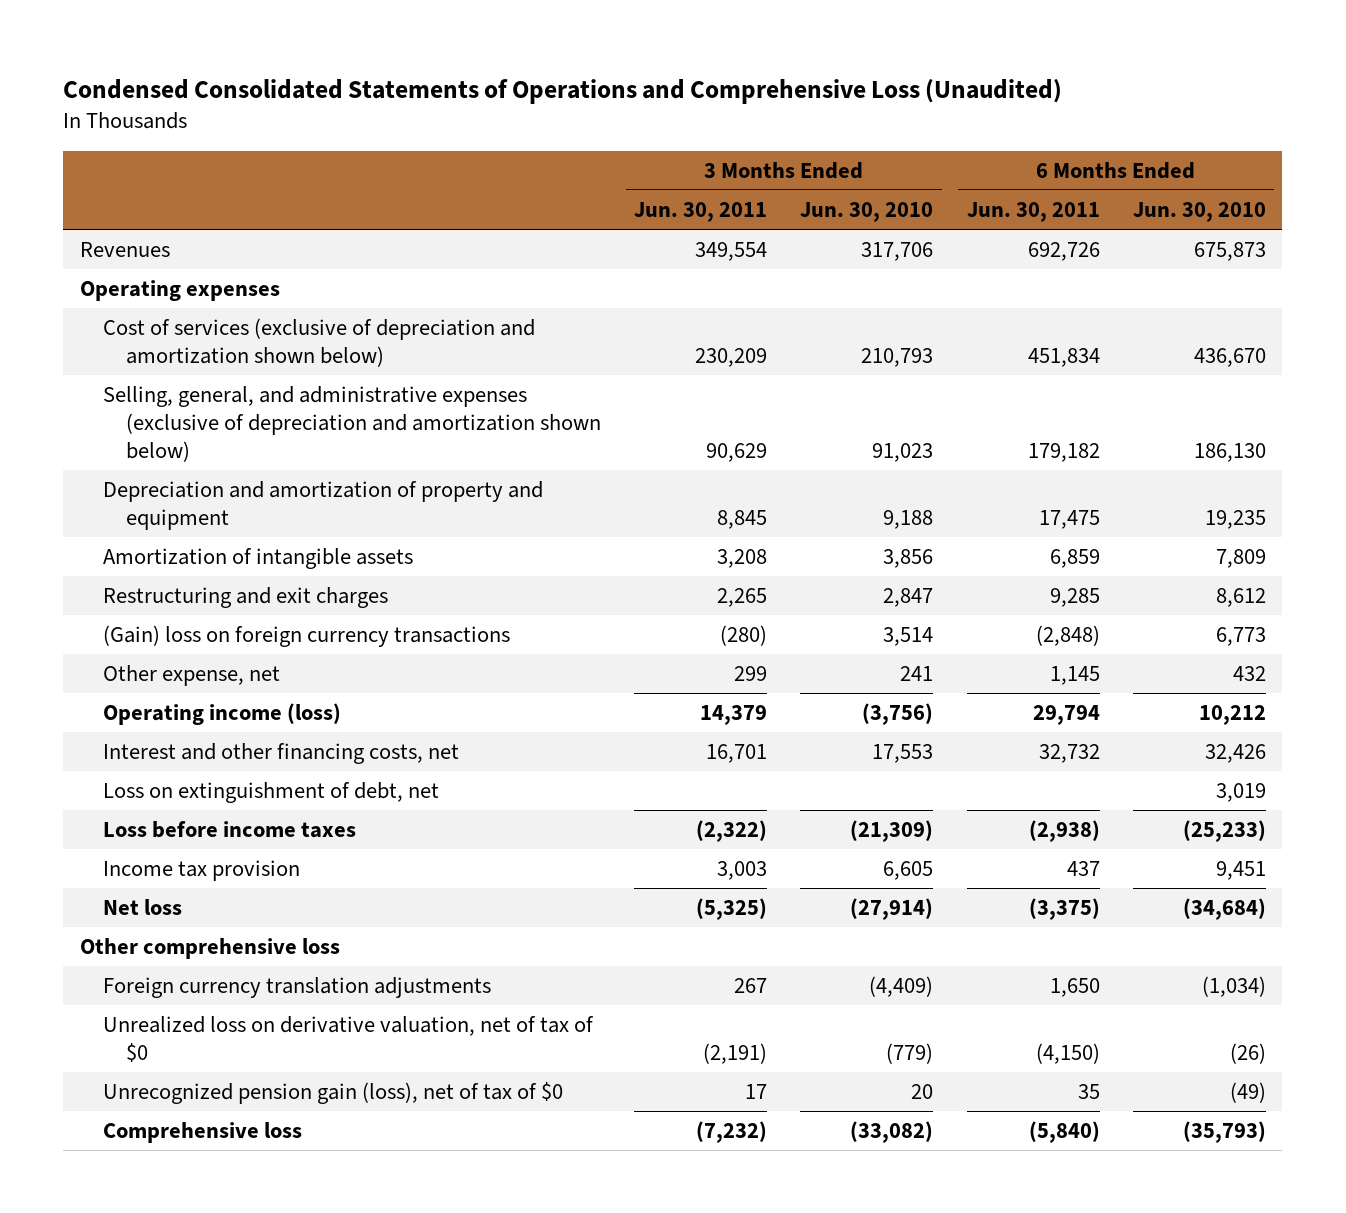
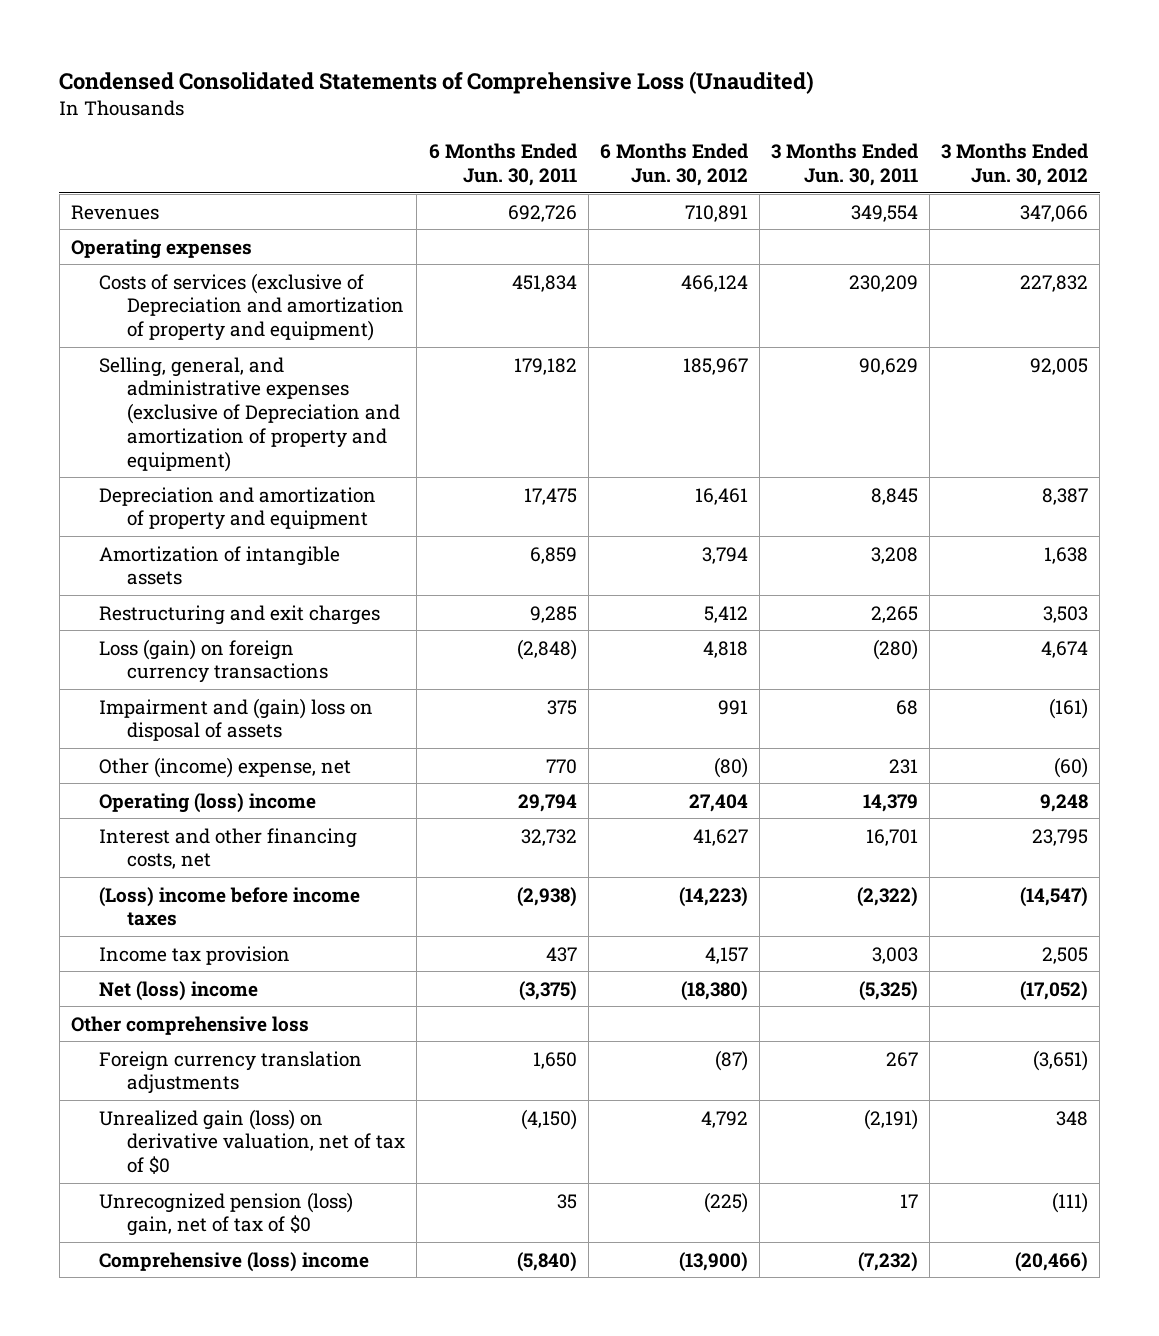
- Condensed Consolidated Statements of Operations and Comprehensive Loss (Unaudited)
+ Condensed Consolidated Statements of Comprehensive Loss (Unaudited)
- | 3 Months Ended Jun. 30, 2011 | 3 Months Ended Jun. 30, 2010 | 6 Months Ended Jun. 30, 2011 | 6 Months Ended Jun. 30, 2010
+ | 6 Months Ended Jun. 30, 2011 | 6 Months Ended Jun. 30, 2012 | 3 Months Ended Jun. 30, 2011 | 3 Months Ended Jun. 30, 2012
- Cost of services (exclusive of depreciation and amortization shown below) | 230,209 | 210,793 | 451,834 | 436,670
- Selling, general, and administrative expenses (exclusive of depreciation and amortization shown below) | 90,629 | 91,023 | 179,182 | 186,130
+ Costs of services (exclusive of Depreciation and amortization of property and equipment) | 451,834 | 466,124 | 230,209 | 227,832
+ Selling, general, and administrative expenses (exclusive of Depreciation and amortization of property and equipment) | 179,182 | 185,967 | 90,629 | 92,005
- (Gain) loss on foreign currency transactions | (280) | 3,514 | (2,848) | 6,773
- Other expense, net | 299 | 241 | 1,145 | 432
- Operating income (loss) | 14,379 | (3,756) | 29,794 | 10,212
+ Loss (gain) on foreign currency transactions | (2,848) | 4,818 | (280) | 4,674
+ Impairment and (gain) loss on disposal of assets | 375 | 991 | 68 | (161)
+ Other (income) expense, net | 770 | (80) | 231 | (60)
+ Operating (loss) income | 29,794 | 27,404 | 14,379 | 9,248
- Loss on extinguishment of debt, net | | | | 3,019
- Loss before income taxes | (2,322) | (21,309) | (2,938) | (25,233)
+ (Loss) income before income taxes | (2,938) | (14,223) | (2,322) | (14,547)
- Net loss | (5,325) | (27,914) | (3,375) | (34,684)
+ Net (loss) income | (3,375) | (18,380) | (5,325) | (17,052)
- Unrealized loss on derivative valuation, net of tax of $0 | (2,191) | (779) | (4,150) | (26)
- Unrecognized pension gain (loss), net of tax of $0 | 17 | 20 | 35 | (49)
- Comprehensive loss | (7,232) | (33,082) | (5,840) | (35,793)
+ Unrealized gain (loss) on derivative valuation, net of tax of $0 | (4,150) | 4,792 | (2,191) | 348
+ Unrecognized pension (loss) gain, net of tax of $0 | 35 | (225) | 17 | (111)
+ Comprehensive (loss) income | (5,840) | (13,900) | (7,232) | (20,466)

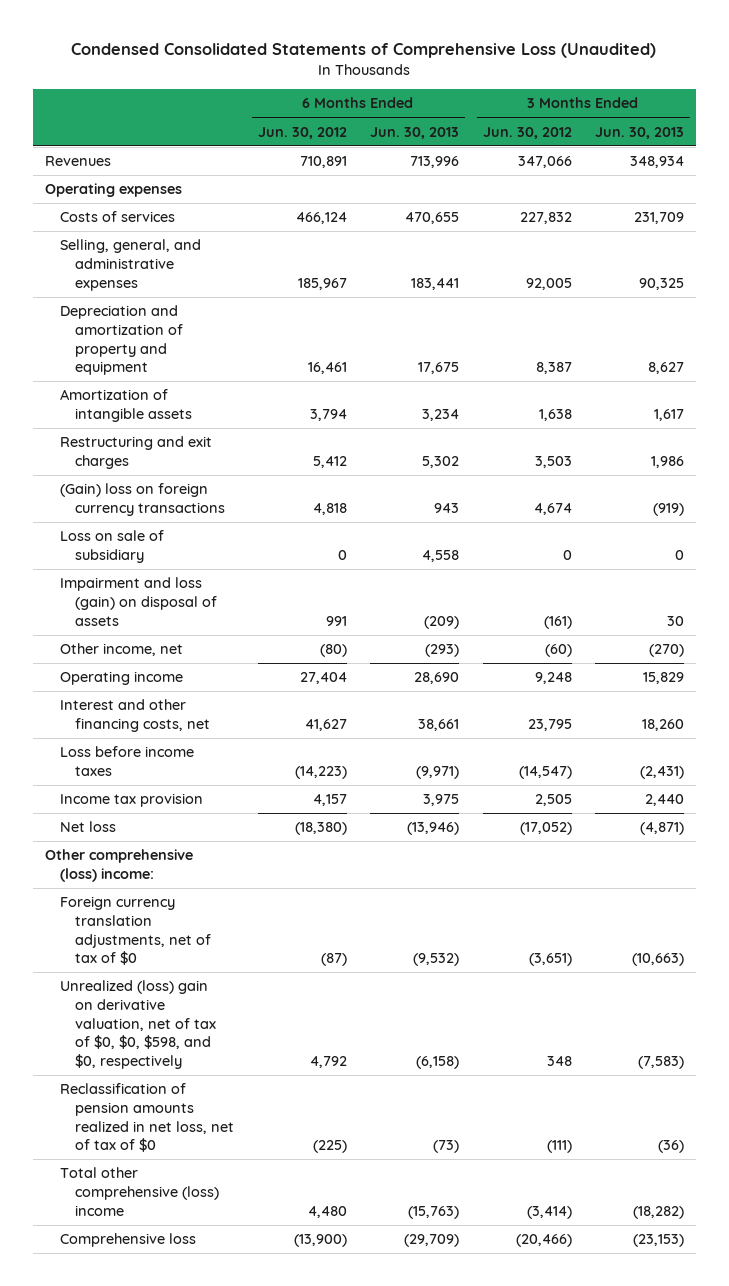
- | 6 Months Ended Jun. 30, 2011 | 6 Months Ended Jun. 30, 2012 | 3 Months Ended Jun. 30, 2011 | 3 Months Ended Jun. 30, 2012
+ | 6 Months Ended Jun. 30, 2012 | 6 Months Ended Jun. 30, 2013 | 3 Months Ended Jun. 30, 2012 | 3 Months Ended Jun. 30, 2013
- Costs of services (exclusive of Depreciation and amortization of property and equipment) | 451,834 | 466,124 | 230,209 | 227,832
- Selling, general, and administrative expenses (exclusive of Depreciation and amortization of property and equipment) | 179,182 | 185,967 | 90,629 | 92,005
+ Costs of services | 466,124 | 470,655 | 227,832 | 231,709
+ Selling, general, and administrative expenses | 185,967 | 183,441 | 92,005 | 90,325
- Loss (gain) on foreign currency transactions | (2,848) | 4,818 | (280) | 4,674
- Impairment and (gain) loss on disposal of assets | 375 | 991 | 68 | (161)
- Other (income) expense, net | 770 | (80) | 231 | (60)
- Operating (loss) income | 29,794 | 27,404 | 14,379 | 9,248
+ (Gain) loss on foreign currency transactions | 4,818 | 943 | 4,674 | (919)
+ Loss on sale of subsidiary | 0 | 4,558 | 0 | 0
+ Impairment and loss (gain) on disposal of assets | 991 | (209) | (161) | 30
+ Other income, net | (80) | (293) | (60) | (270)
+ Operating income | 27,404 | 28,690 | 9,248 | 15,829
- (Loss) income before income taxes | (2,938) | (14,223) | (2,322) | (14,547)
+ Loss before income taxes | (14,223) | (9,971) | (14,547) | (2,431)
- Net (loss) income | (3,375) | (18,380) | (5,325) | (17,052)
- Other comprehensive loss
- Foreign currency translation adjustments | 1,650 | (87) | 267 | (3,651)
- Unrealized gain (loss) on derivative valuation, net of tax of $0 | (4,150) | 4,792 | (2,191) | 348
- Unrecognized pension (loss) gain, net of tax of $0 | 35 | (225) | 17 | (111)
- Comprehensive (loss) income | (5,840) | (13,900) | (7,232) | (20,466)
+ Net loss | (18,380) | (13,946) | (17,052) | (4,871)
+ Other comprehensive (loss) income:
+ Foreign currency translation adjustments, net of tax of $0 | (87) | (9,532) | (3,651) | (10,663)
+ Unrealized (loss) gain on derivative valuation, net of tax of $0, $0, $598, and $0, respectively | 4,792 | (6,158) | 348 | (7,583)
+ Reclassification of pension amounts realized in net loss, net of tax of $0 | (225) | (73) | (111) | (36)
+ Total other comprehensive (loss) income | 4,480 | (15,763) | (3,414) | (18,282)
+ Comprehensive loss | (13,900) | (29,709) | (20,466) | (23,153)

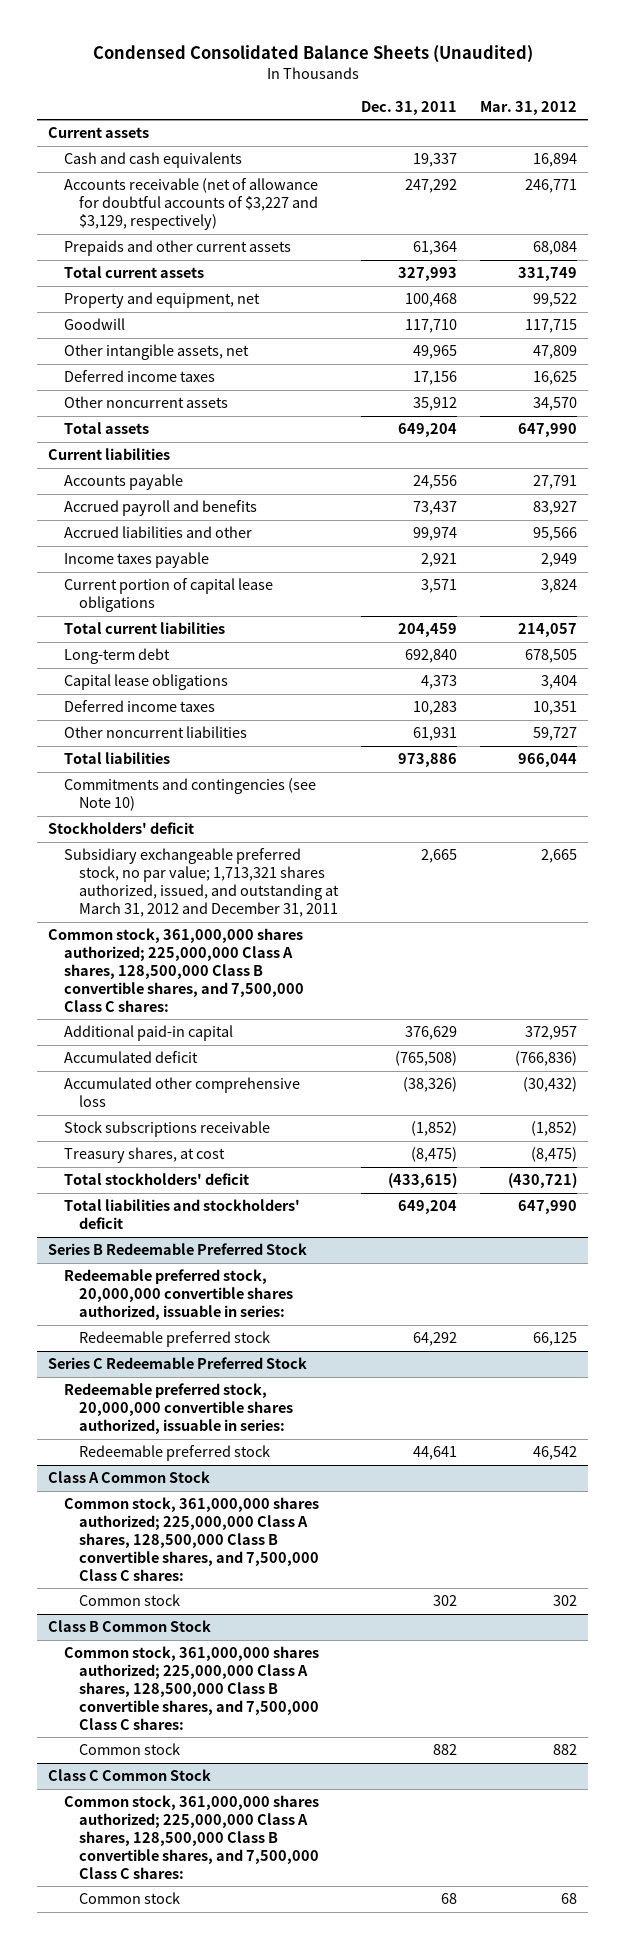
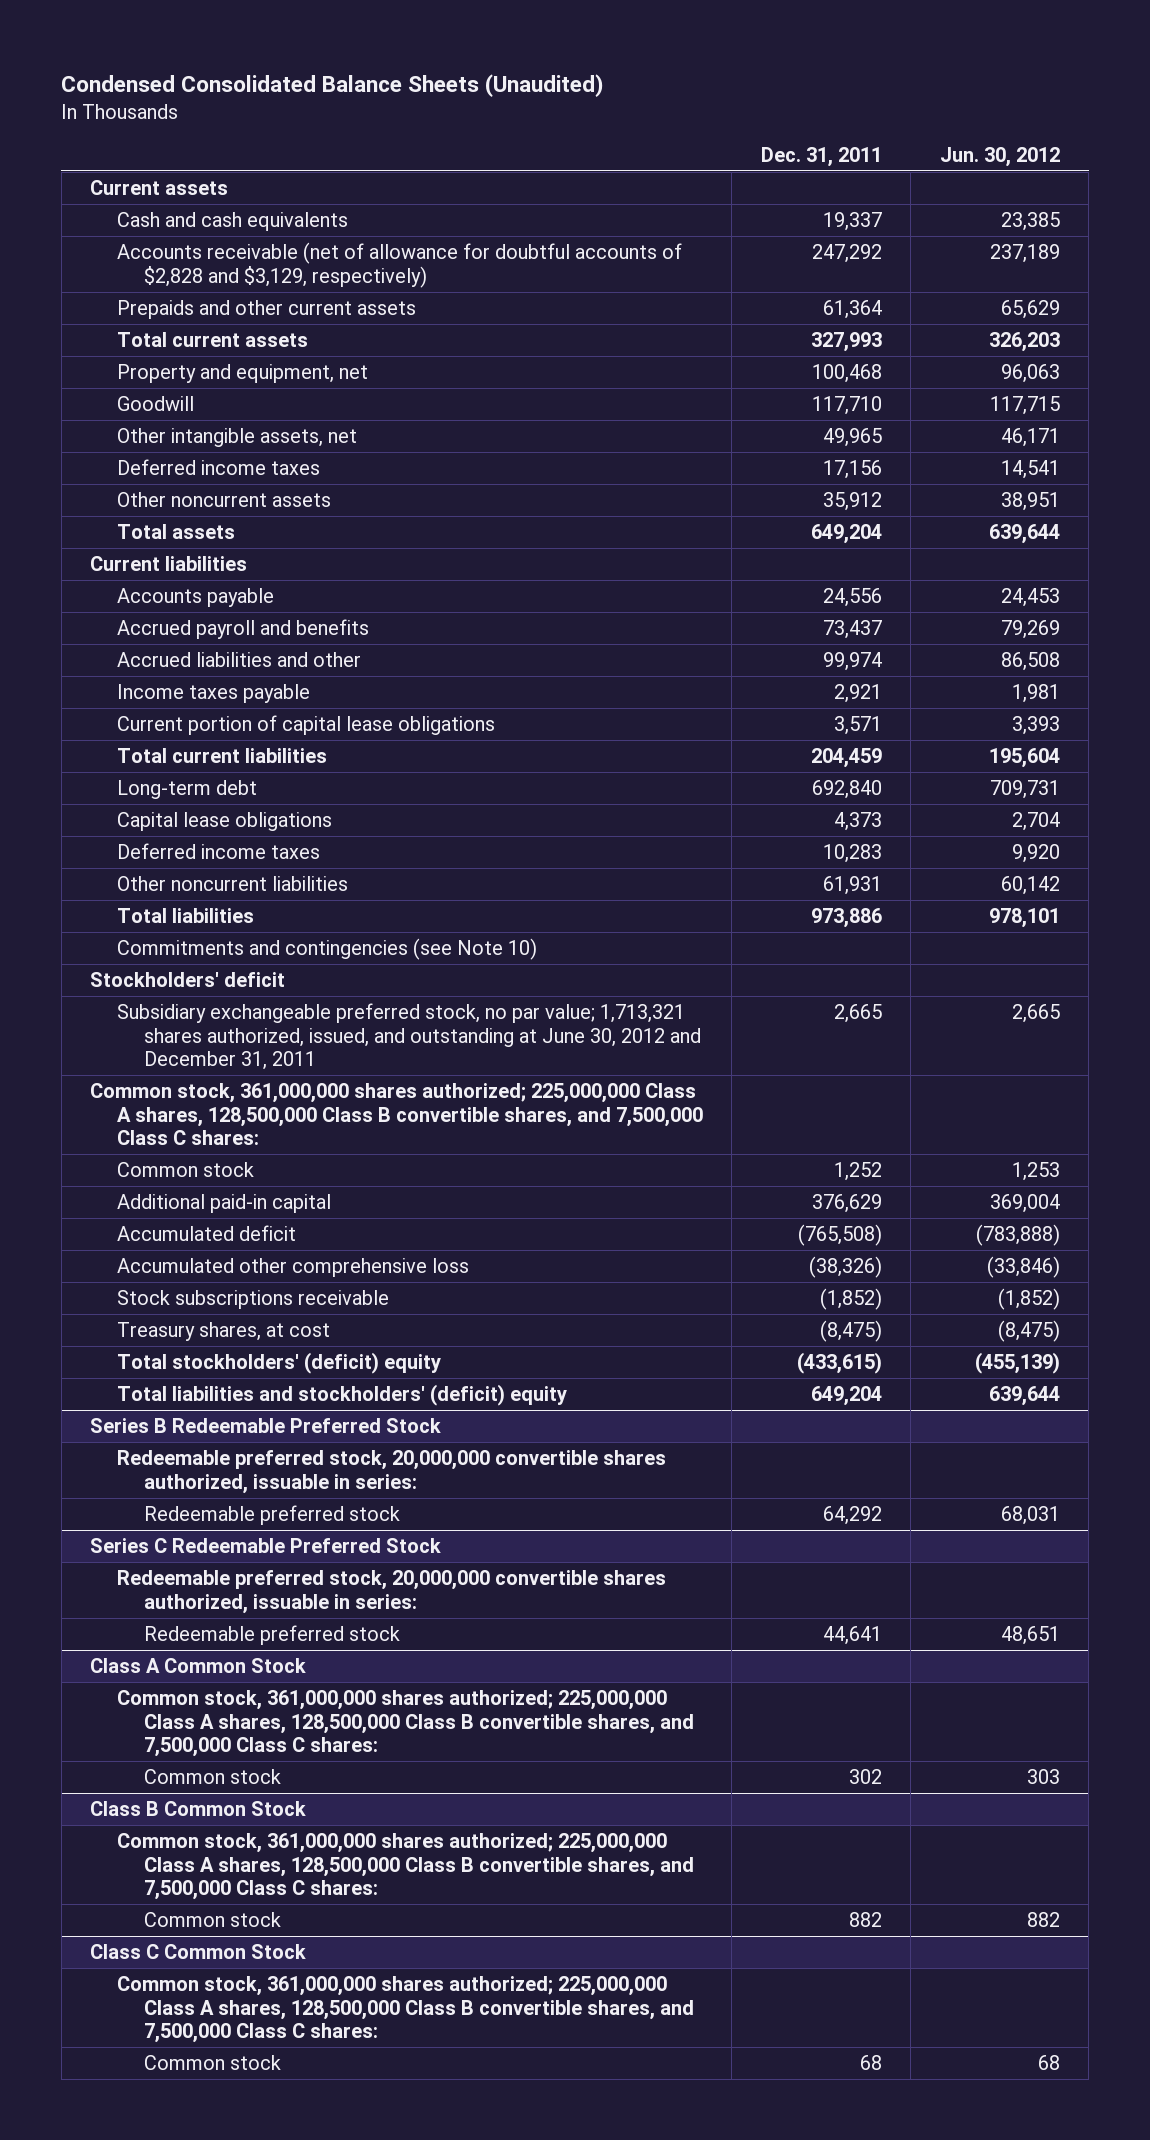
- | Dec. 31, 2011 | Mar. 31, 2012
+ | Dec. 31, 2011 | Jun. 30, 2012
- Accounts receivable (net of allowance for doubtful accounts of $3,227 and $3,129, respectively) | 247,292 | 246,771
+ Accounts receivable (net of allowance for doubtful accounts of $2,828 and $3,129, respectively) | 247,292 | 237,189
- Subsidiary exchangeable preferred stock, no par value; 1,713,321 shares authorized, issued, and outstanding at March 31, 2012 and December 31, 2011 | 2,665 | 2,665
+ Subsidiary exchangeable preferred stock, no par value; 1,713,321 shares authorized, issued, and outstanding at June 30, 2012 and December 31, 2011 | 2,665 | 2,665
+ Common stock | 1,252 | 1,253
- Total stockholders' deficit | (433,615) | (430,721)
- Total liabilities and stockholders' deficit | 649,204 | 647,990
+ Total stockholders' (deficit) equity | (433,615) | (455,139)
+ Total liabilities and stockholders' (deficit) equity | 649,204 | 639,644

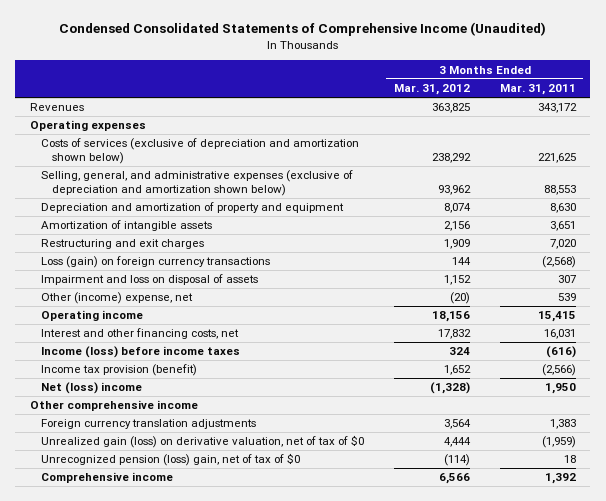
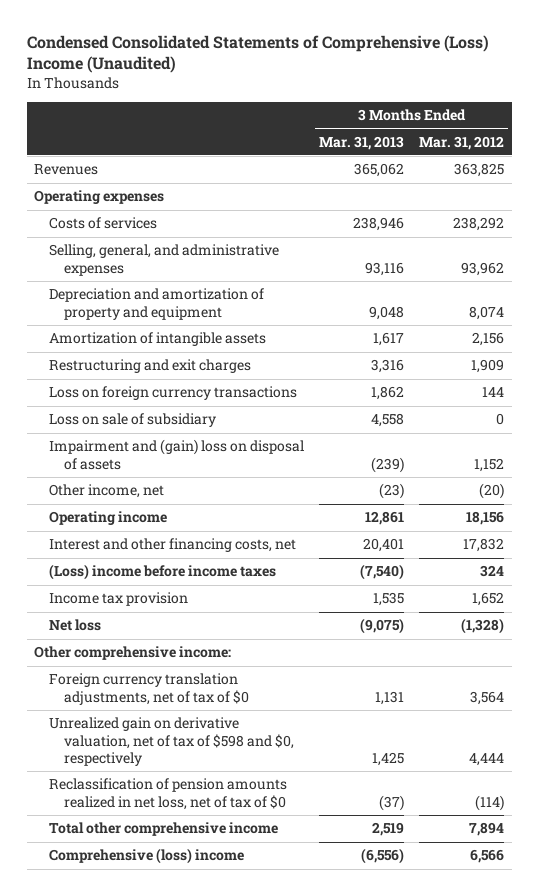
- Condensed Consolidated Statements of Comprehensive Income (Unaudited)
+ Condensed Consolidated Statements of Comprehensive (Loss) Income (Unaudited)
- | 3 Months Ended Mar. 31, 2012 | 3 Months Ended Mar. 31, 2011
+ | 3 Months Ended Mar. 31, 2013 | 3 Months Ended Mar. 31, 2012
- Costs of services (exclusive of depreciation and amortization shown below) | 238,292 | 221,625
- Selling, general, and administrative expenses (exclusive of depreciation and amortization shown below) | 93,962 | 88,553
+ Costs of services | 238,946 | 238,292
+ Selling, general, and administrative expenses | 93,116 | 93,962
- Loss (gain) on foreign currency transactions | 144 | (2,568)
- Impairment and loss on disposal of assets | 1,152 | 307
- Other (income) expense, net | (20) | 539
+ Loss on foreign currency transactions | 1,862 | 144
+ Loss on sale of subsidiary | 4,558 | 0
+ Impairment and (gain) loss on disposal of assets | (239) | 1,152
+ Other income, net | (23) | (20)
- Income (loss) before income taxes | 324 | (616)
- Income tax provision (benefit) | 1,652 | (2,566)
- Net (loss) income | (1,328) | 1,950
- Other comprehensive income
- Foreign currency translation adjustments | 3,564 | 1,383
- Unrealized gain (loss) on derivative valuation, net of tax of $0 | 4,444 | (1,959)
- Unrecognized pension (loss) gain, net of tax of $0 | (114) | 18
- Comprehensive income | 6,566 | 1,392
+ (Loss) income before income taxes | (7,540) | 324
+ Income tax provision | 1,535 | 1,652
+ Net loss | (9,075) | (1,328)
+ Other comprehensive income:
+ Foreign currency translation adjustments, net of tax of $0 | 1,131 | 3,564
+ Unrealized gain on derivative valuation, net of tax of $598 and $0, respectively | 1,425 | 4,444
+ Reclassification of pension amounts realized in net loss, net of tax of $0 | (37) | (114)
+ Total other comprehensive income | 2,519 | 7,894
+ Comprehensive (loss) income | (6,556) | 6,566

